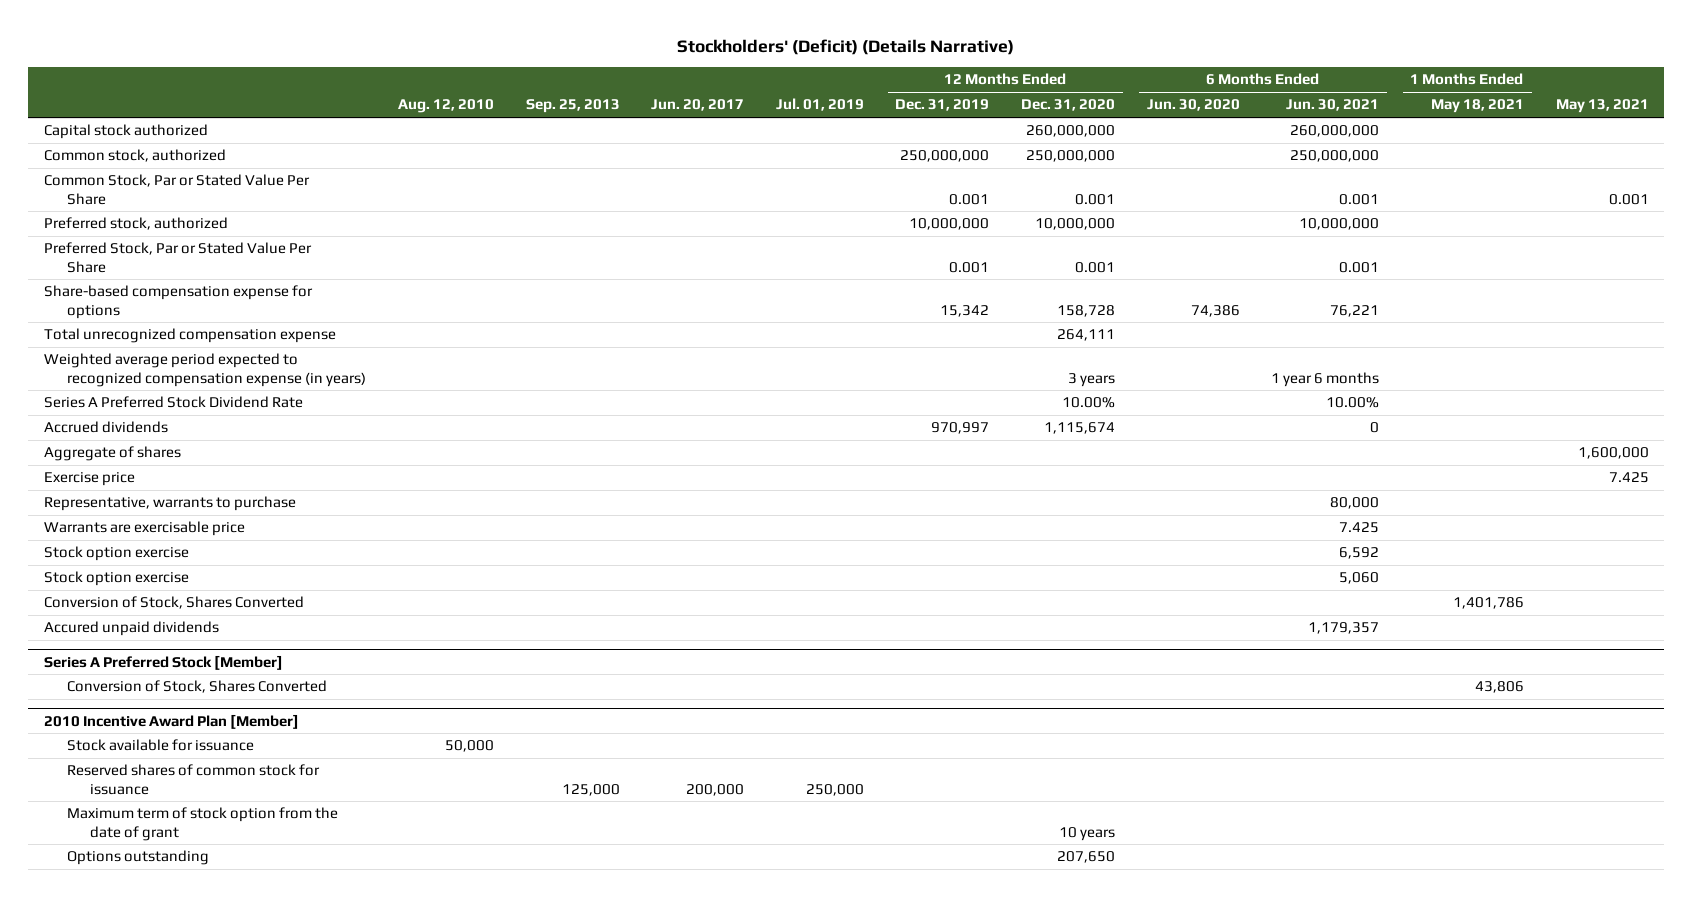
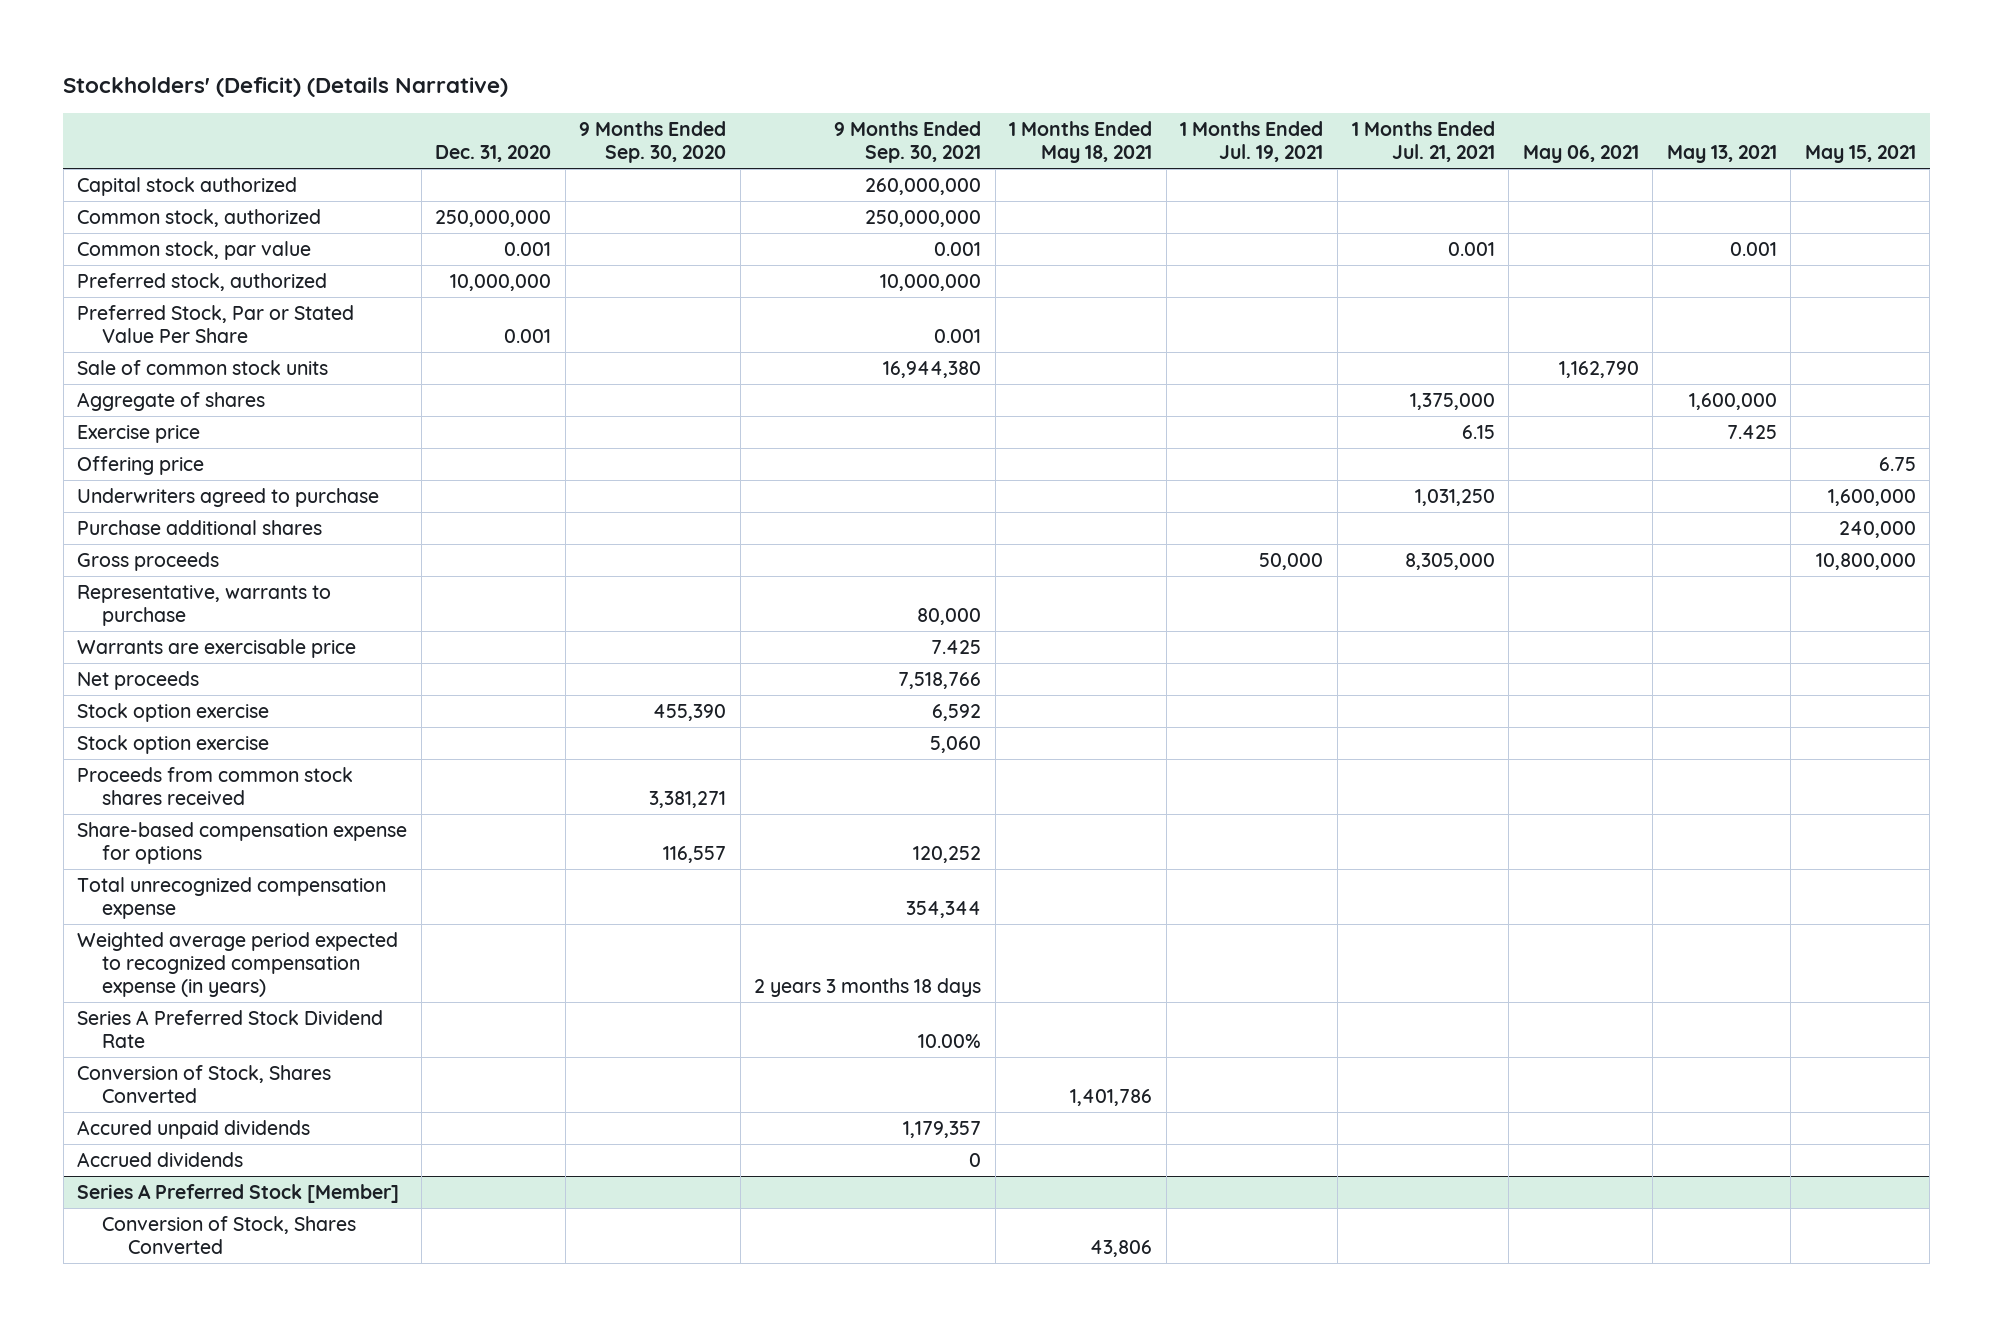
- | Aug. 12, 2010 | Sep. 25, 2013 | Jun. 20, 2017 | Jul. 01, 2019 | 12 Months Ended Dec. 31, 2019 | 12 Months Ended Dec. 31, 2020 | 6 Months Ended Jun. 30, 2020 | 6 Months Ended Jun. 30, 2021 | 1 Months Ended May 18, 2021 | May 13, 2021
+ | Dec. 31, 2020 | 9 Months Ended Sep. 30, 2020 | 9 Months Ended Sep. 30, 2021 | 1 Months Ended May 18, 2021 | 1 Months Ended Jul. 19, 2021 | 1 Months Ended Jul. 21, 2021 | May 06, 2021 | May 13, 2021 | May 15, 2021
- Common Stock, Par or Stated Value Per Share | | | | | 0.001 | 0.001 | | 0.001 | | 0.001
+ Common stock, par value | 0.001 | | 0.001 | | | 0.001 | | 0.001 |
+ Sale of common stock units | | | 16,944,380 | | | | 1,162,790 | |
+ Offering price | | | | | | | | | 6.75
+ Underwriters agreed to purchase | | | | | | 1,031,250 | | | 1,600,000
+ Purchase additional shares | | | | | | | | | 240,000
+ Gross proceeds | | | | | 50,000 | 8,305,000 | | | 10,800,000
+ Net proceeds | | | 7,518,766 | | | | | |
+ Proceeds from common stock shares received | | 3,381,271 | | | | | | |
moved down: Share-based compensation expense for options | | 116,557 | 120,252 | | | | | |
moved down: Total unrecognized compensation expense | | | 354,344 | | | | | |
moved down: Weighted average period expected to recognized compensation expense (in years) | | | 2 years 3 months 18 days | | | | | |
moved down: Series A Preferred Stock Dividend Rate | | | 10.00% | | | | | |
moved down: Accrued dividends | | | 0 | | | | | |
- 2010 Incentive Award Plan [Member]
- Stock available for issuance | 50,000 | | | | | | | | |
- Reserved shares of common stock for issuance | | 125,000 | 200,000 | 250,000 | | | | | |
- Maximum term of stock option from the date of grant | | | | | | 10 years | | | |
- Options outstanding | | | | | | 207,650 | | | |

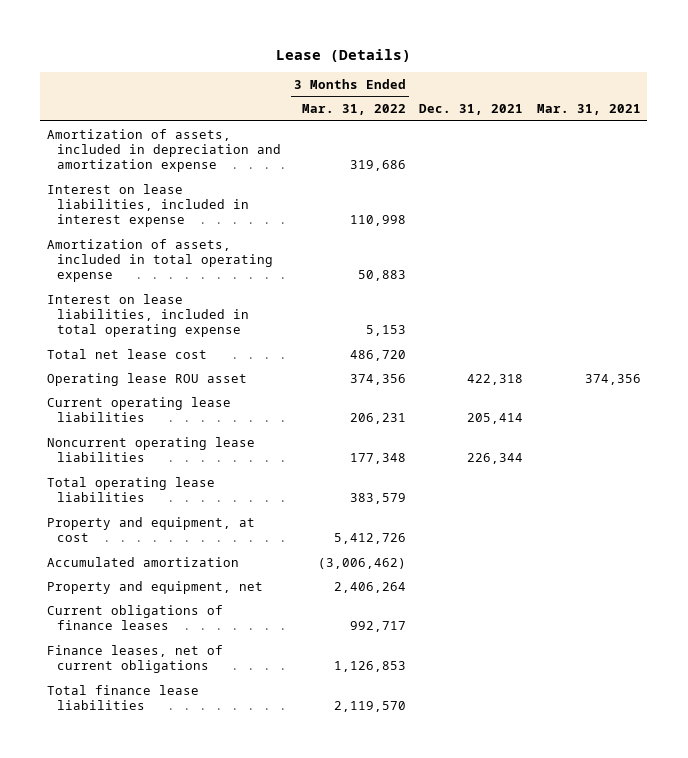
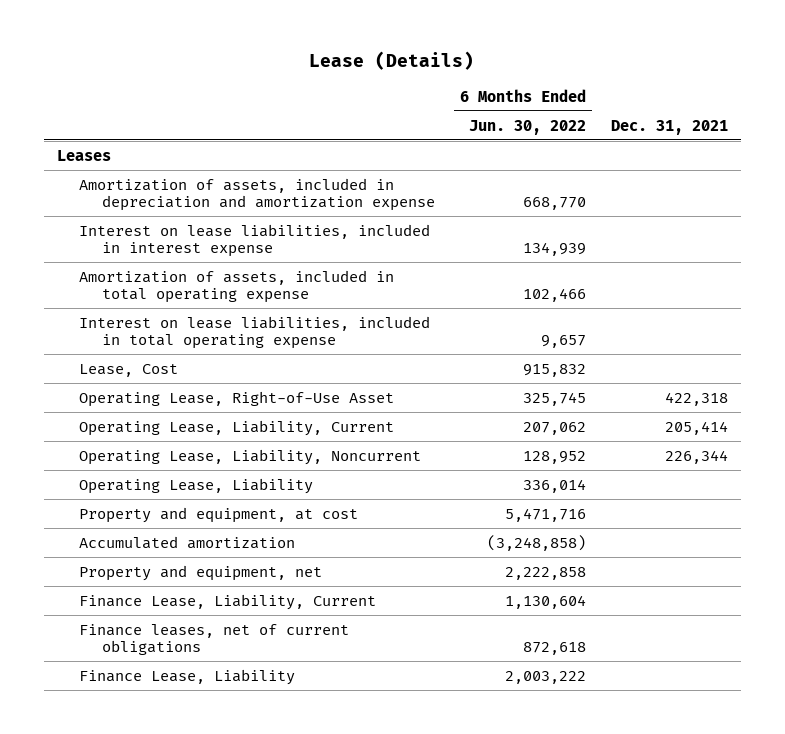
- | 3 Months Ended Mar. 31, 2022 | Dec. 31, 2021 | Mar. 31, 2021
+ | 6 Months Ended Jun. 30, 2022 | Dec. 31, 2021
+ Leases
- Total net lease cost | 486,720 | |
- Operating lease ROU asset | 374,356 | 422,318 | 374,356
- Current operating lease liabilities | 206,231 | 205,414 |
- Noncurrent operating lease liabilities | 177,348 | 226,344 |
- Total operating lease liabilities | 383,579 | |
+ Lease, Cost | 915,832 |
+ Operating Lease, Right-of-Use Asset | 325,745 | 422,318
+ Operating Lease, Liability, Current | 207,062 | 205,414
+ Operating Lease, Liability, Noncurrent | 128,952 | 226,344
+ Operating Lease, Liability | 336,014 |
- Current obligations of finance leases | 992,717 | |
+ Finance Lease, Liability, Current | 1,130,604 |
- Total finance lease liabilities | 2,119,570 | |
+ Finance Lease, Liability | 2,003,222 |

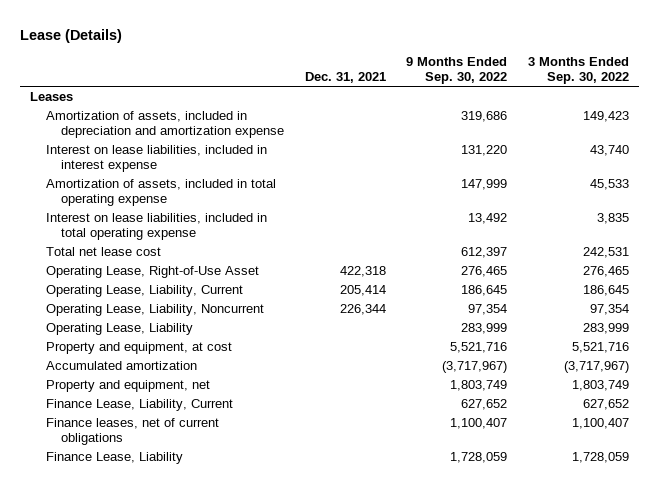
- | 6 Months Ended Jun. 30, 2022 | Dec. 31, 2021
+ | Dec. 31, 2021 | 9 Months Ended Sep. 30, 2022 | 3 Months Ended Sep. 30, 2022
- Lease, Cost | 915,832 |
+ Total net lease cost | | 612,397 | 242,531

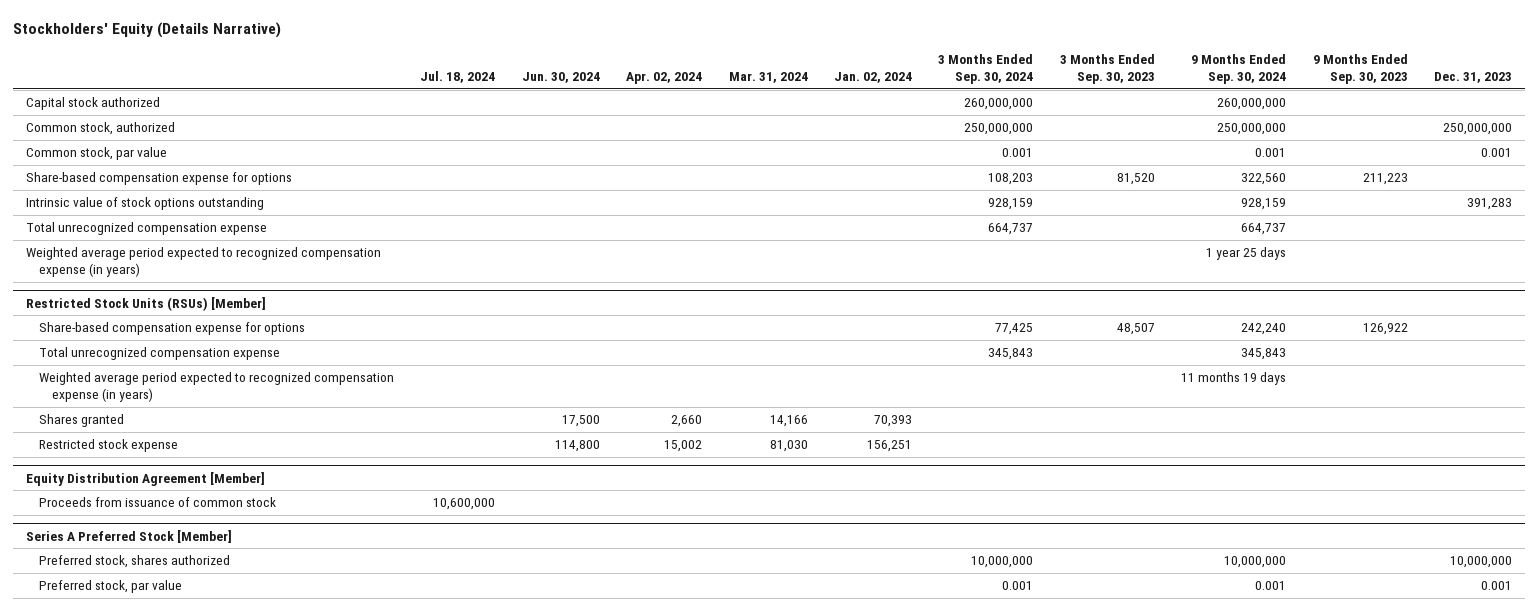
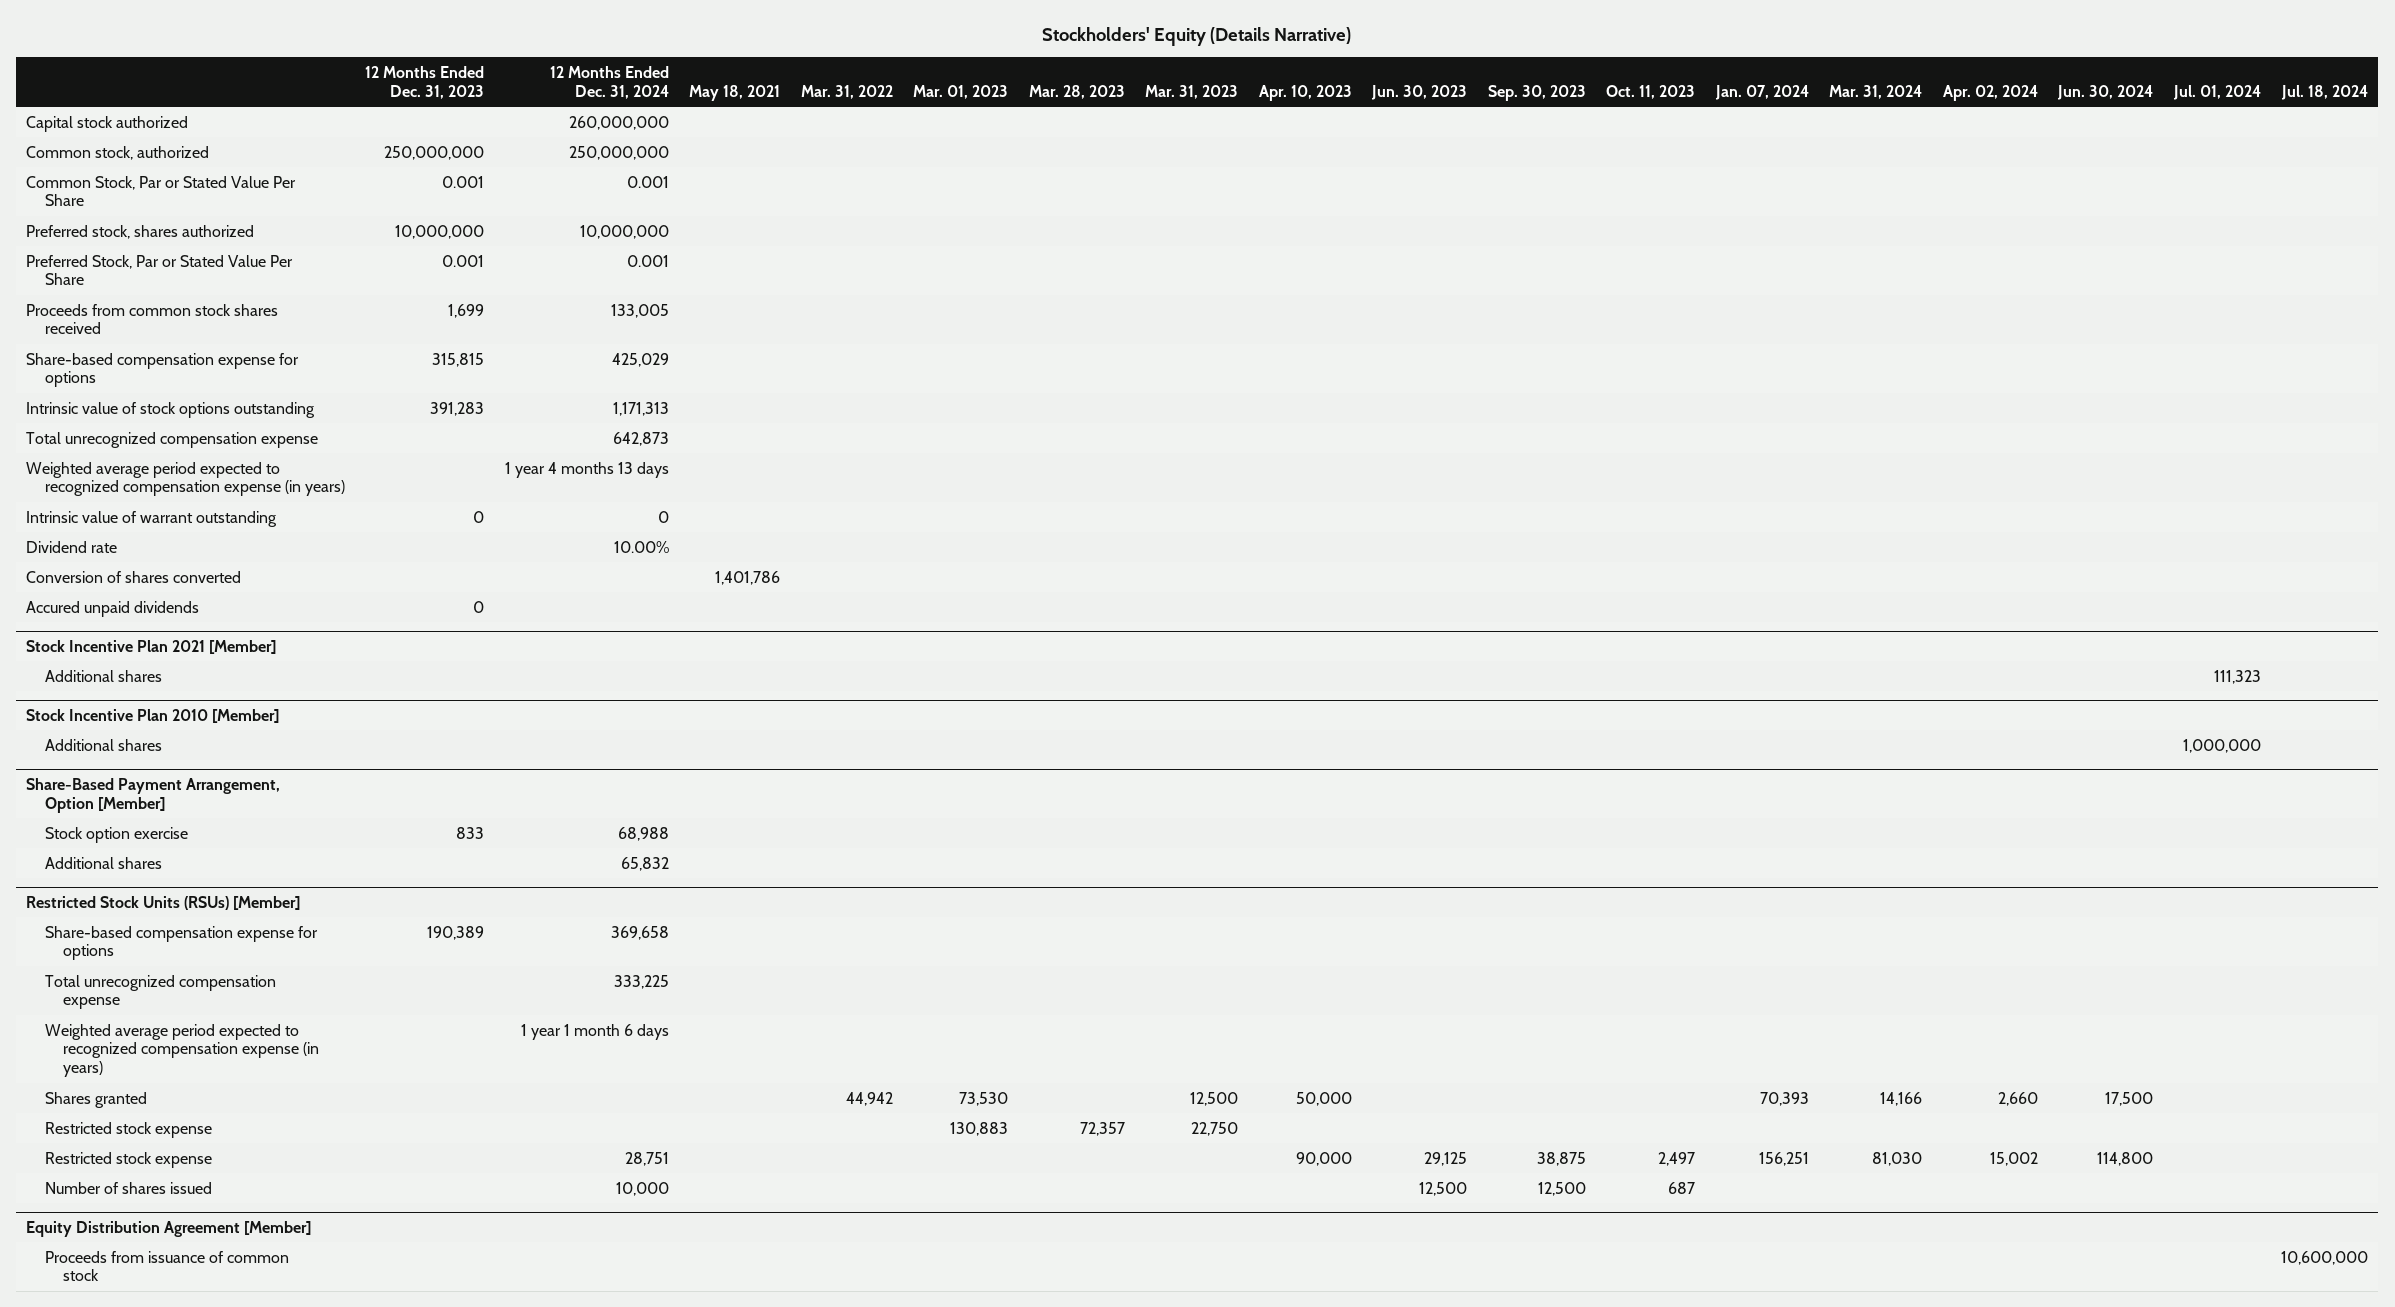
- | Jul. 18, 2024 | Jun. 30, 2024 | Apr. 02, 2024 | Mar. 31, 2024 | Jan. 02, 2024 | 3 Months Ended Sep. 30, 2024 | 3 Months Ended Sep. 30, 2023 | 9 Months Ended Sep. 30, 2024 | 9 Months Ended Sep. 30, 2023 | Dec. 31, 2023
+ | 12 Months Ended Dec. 31, 2023 | 12 Months Ended Dec. 31, 2024 | May 18, 2021 | Mar. 31, 2022 | Mar. 01, 2023 | Mar. 28, 2023 | Mar. 31, 2023 | Apr. 10, 2023 | Jun. 30, 2023 | Sep. 30, 2023 | Oct. 11, 2023 | Jan. 07, 2024 | Mar. 31, 2024 | Apr. 02, 2024 | Jun. 30, 2024 | Jul. 01, 2024 | Jul. 18, 2024
- Common stock, par value | | | | | | 0.001 | | 0.001 | | 0.001
+ Common Stock, Par or Stated Value Per Share | 0.001 | 0.001 | | | | | | | | | | | | | | |
+ Preferred stock, shares authorized | 10,000,000 | 10,000,000 | | | | | | | | | | | | | | |
+ Preferred Stock, Par or Stated Value Per Share | 0.001 | 0.001 | | | | | | | | | | | | | | |
+ Proceeds from common stock shares received | 1,699 | 133,005 | | | | | | | | | | | | | | |
+ Intrinsic value of warrant outstanding | 0 | 0 | | | | | | | | | | | | | | |
+ Dividend rate | | 10.00% | | | | | | | | | | | | | | |
+ Conversion of shares converted | | | 1,401,786 | | | | | | | | | | | | | |
+ Accured unpaid dividends | 0 | | | | | | | | | | | | | | | |
+ Stock Incentive Plan 2021 [Member]
+ Additional shares | | | | | | | | | | | | | | | | 111,323 |
+ Stock Incentive Plan 2010 [Member]
+ Additional shares | | | | | | | | | | | | | | | | 1,000,000 |
+ Share-Based Payment Arrangement, Option [Member]
+ Stock option exercise | 833 | 68,988 | | | | | | | | | | | | | | |
+ Additional shares | | 65,832 | | | | | | | | | | | | | | |
@ Restricted Stock Units (RSUs) [Member]
+ Restricted stock expense | | | | | 130,883 | 72,357 | 22,750 | | | | | | | | | |
+ Number of shares issued | | 10,000 | | | | | | | 12,500 | 12,500 | 687 | | | | | |
- Series A Preferred Stock [Member]
- Preferred stock, shares authorized | | | | | | 10,000,000 | | 10,000,000 | | 10,000,000
- Preferred stock, par value | | | | | | 0.001 | | 0.001 | | 0.001

